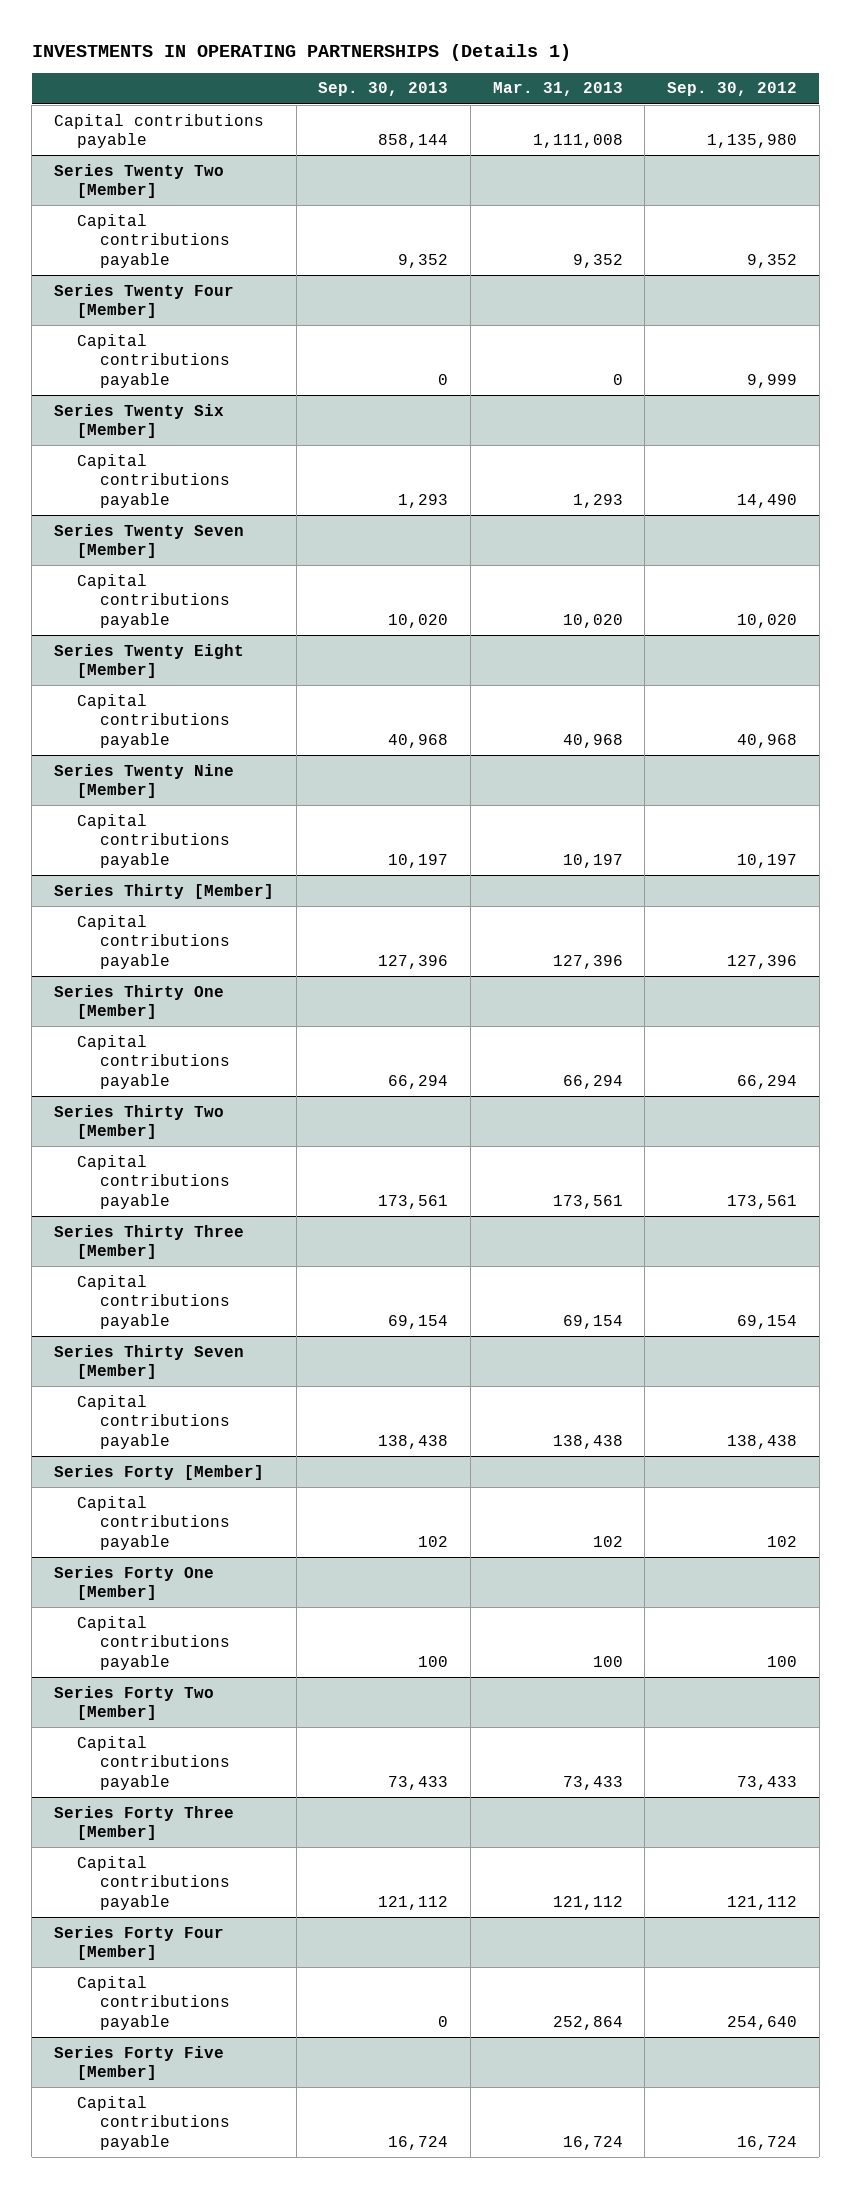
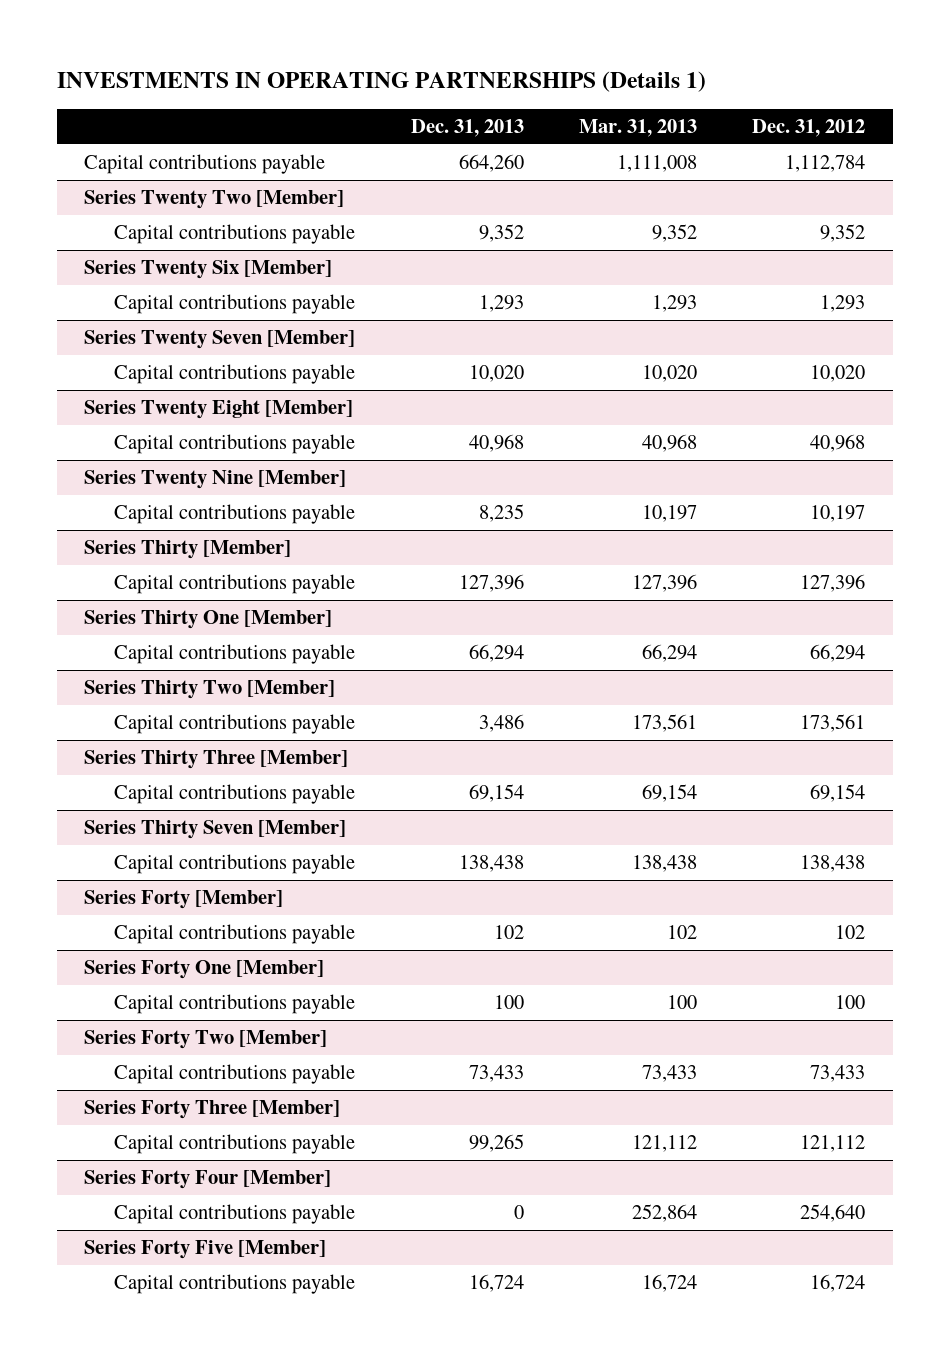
- | Sep. 30, 2013 | Mar. 31, 2013 | Sep. 30, 2012
+ | Dec. 31, 2013 | Mar. 31, 2013 | Dec. 31, 2012
- Series Twenty Four [Member]
- Capital contributions payable | 0 | 0 | 9,999

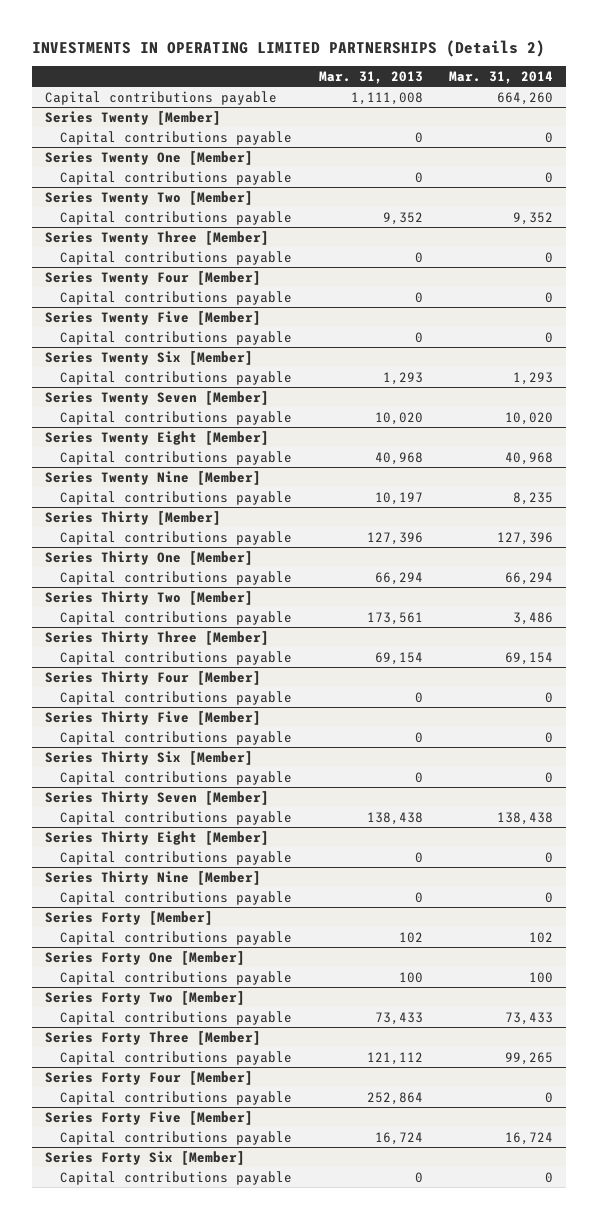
- INVESTMENTS IN OPERATING PARTNERSHIPS (Details 1)
+ INVESTMENTS IN OPERATING LIMITED PARTNERSHIPS (Details 2)
- | Dec. 31, 2013 | Mar. 31, 2013 | Dec. 31, 2012
+ | Mar. 31, 2013 | Mar. 31, 2014
+ Series Twenty [Member]
+ Capital contributions payable | 0 | 0
+ Series Twenty One [Member]
+ Capital contributions payable | 0 | 0
+ Series Twenty Three [Member]
+ Capital contributions payable | 0 | 0
+ Series Twenty Four [Member]
+ Capital contributions payable | 0 | 0
+ Series Twenty Five [Member]
+ Capital contributions payable | 0 | 0
+ Series Thirty Four [Member]
+ Capital contributions payable | 0 | 0
+ Series Thirty Five [Member]
+ Capital contributions payable | 0 | 0
+ Series Thirty Six [Member]
+ Capital contributions payable | 0 | 0
+ Series Thirty Eight [Member]
+ Capital contributions payable | 0 | 0
+ Series Thirty Nine [Member]
+ Capital contributions payable | 0 | 0
+ Series Forty Six [Member]
+ Capital contributions payable | 0 | 0

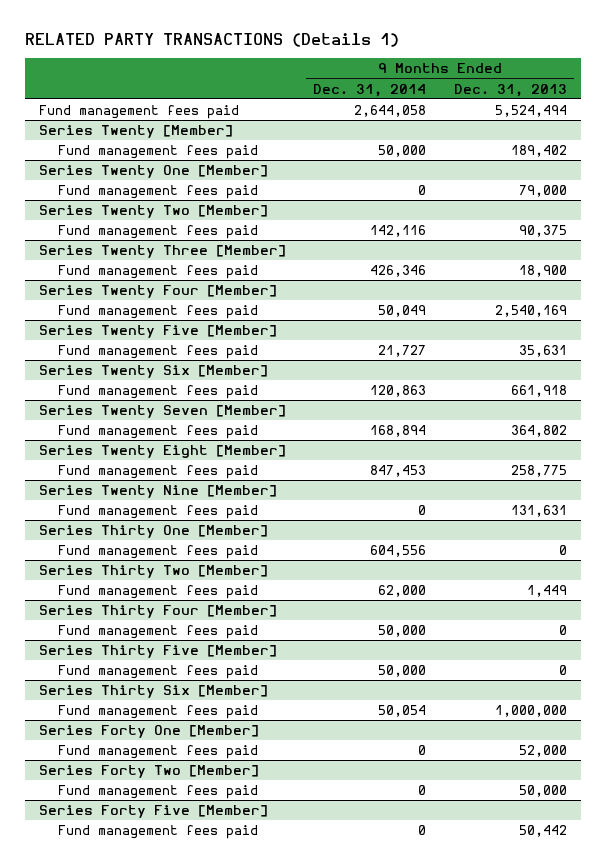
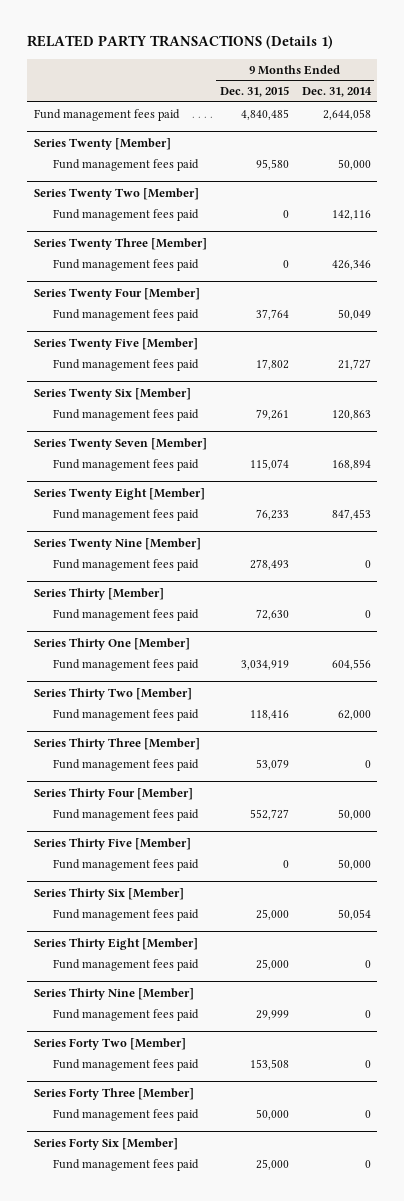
- | 9 Months Ended Dec. 31, 2014 | 9 Months Ended Dec. 31, 2013
+ | 9 Months Ended Dec. 31, 2015 | 9 Months Ended Dec. 31, 2014
- Series Twenty One [Member]
- Fund management fees paid | 0 | 79,000
+ Series Thirty [Member]
+ Fund management fees paid | 72,630 | 0
+ Series Thirty Three [Member]
+ Fund management fees paid | 53,079 | 0
- Series Forty One [Member]
+ Series Thirty Eight [Member]
+ Series Thirty Nine [Member]
+ Fund management fees paid | 29,999 | 0
- Series Forty Five [Member]
+ Series Forty Three [Member]
+ Series Forty Six [Member]
+ Fund management fees paid | 25,000 | 0

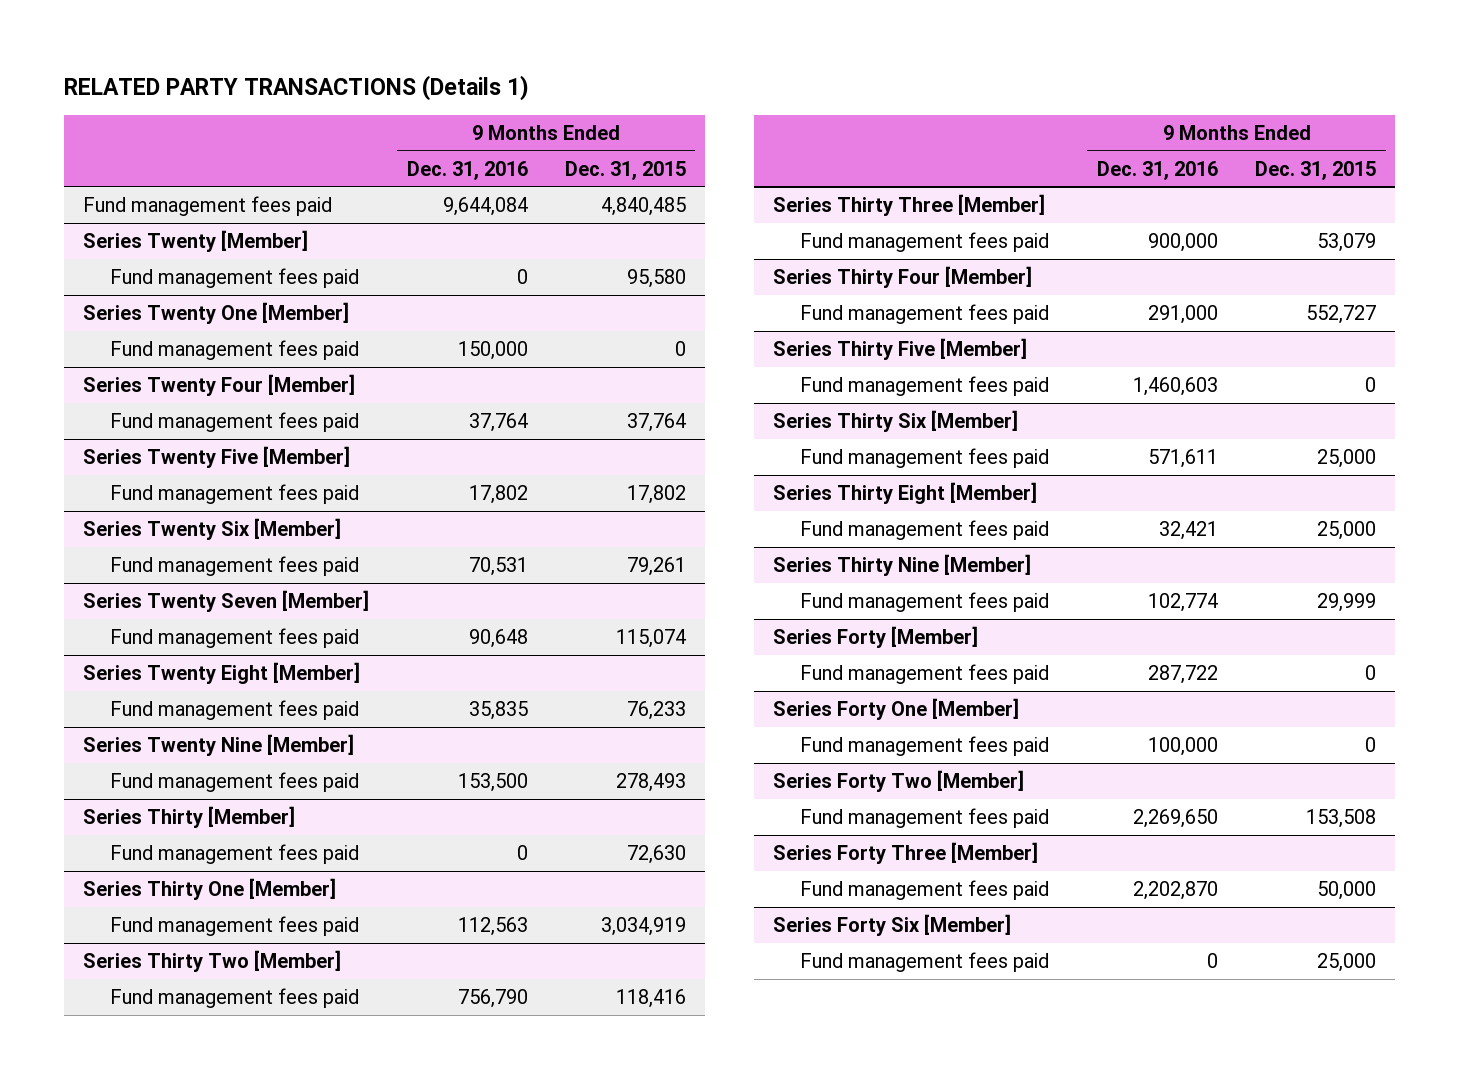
- | 9 Months Ended Dec. 31, 2015 | 9 Months Ended Dec. 31, 2014
+ | 9 Months Ended Dec. 31, 2016 | 9 Months Ended Dec. 31, 2015
- Series Twenty Two [Member]
- Fund management fees paid | 0 | 142,116
- Series Twenty Three [Member]
+ Series Twenty One [Member]
+ Series Forty [Member]
+ Fund management fees paid | 287,722 | 0
+ Series Forty One [Member]
+ Fund management fees paid | 100,000 | 0

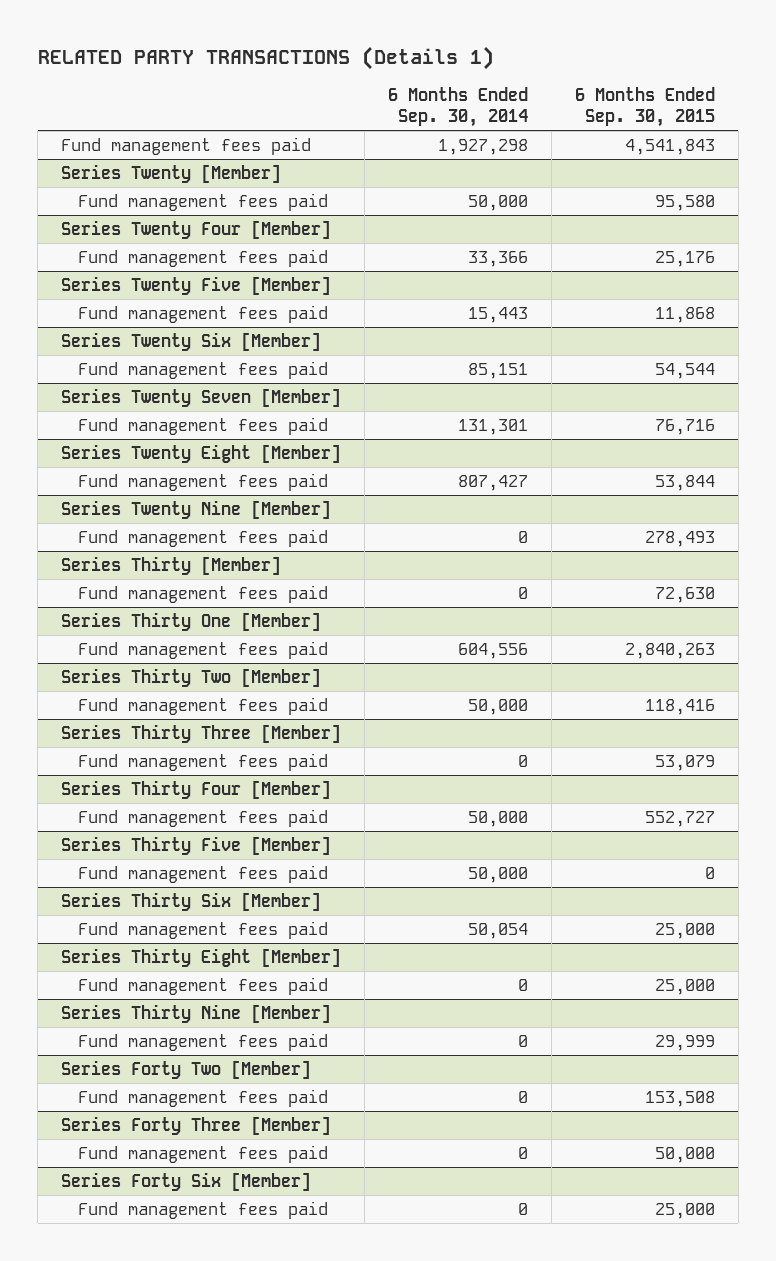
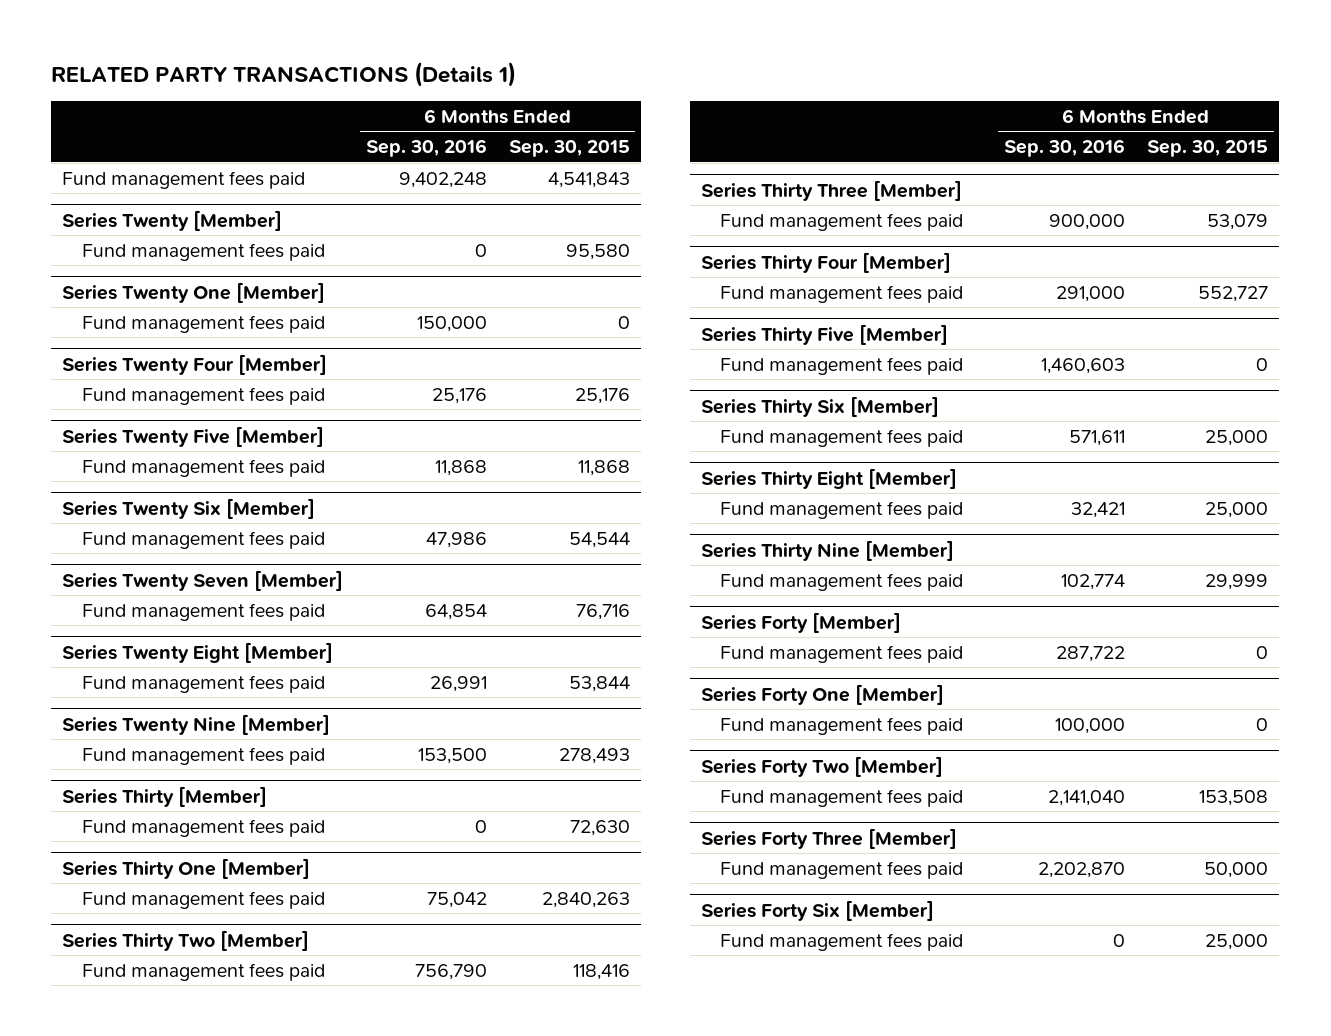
- | 6 Months Ended Sep. 30, 2014 | 6 Months Ended Sep. 30, 2015
+ | 6 Months Ended Sep. 30, 2016 | 6 Months Ended Sep. 30, 2015
+ Series Twenty One [Member]
+ Fund management fees paid | 150,000 | 0
+ Series Forty [Member]
+ Fund management fees paid | 287,722 | 0
+ Series Forty One [Member]
+ Fund management fees paid | 100,000 | 0

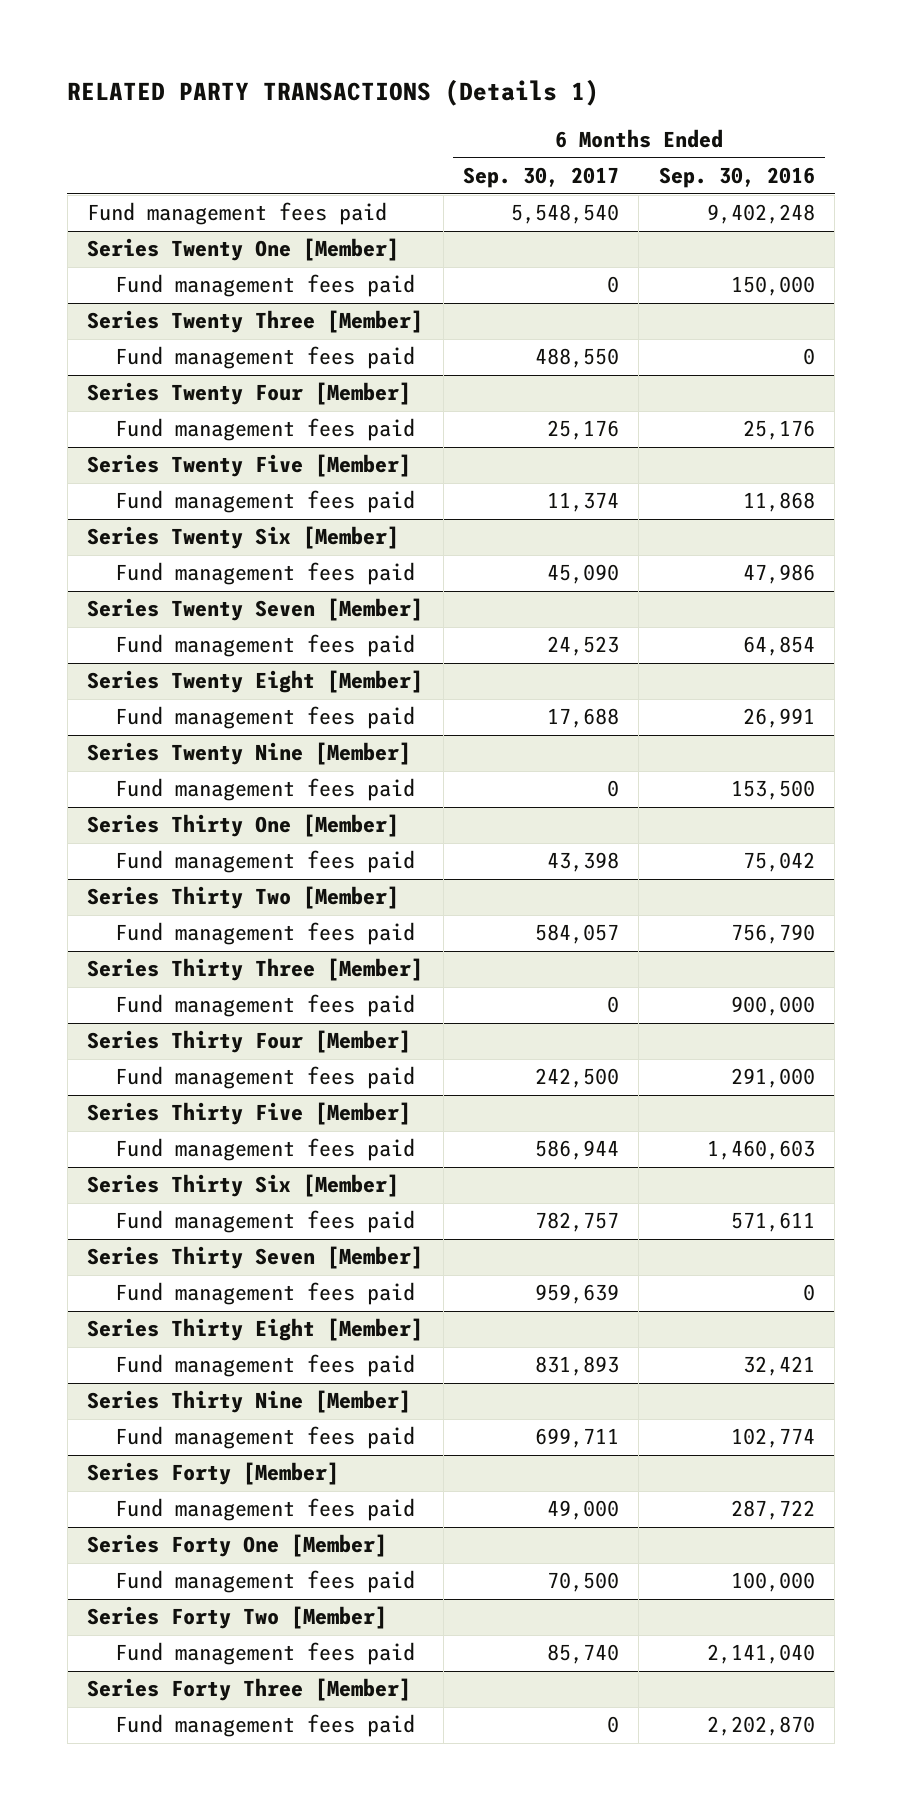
- | 6 Months Ended Sep. 30, 2016 | 6 Months Ended Sep. 30, 2015
+ | 6 Months Ended Sep. 30, 2017 | 6 Months Ended Sep. 30, 2016
- Series Twenty [Member]
- Fund management fees paid | 0 | 95,580
+ Series Twenty Three [Member]
+ Fund management fees paid | 488,550 | 0
- Series Thirty [Member]
- Fund management fees paid | 0 | 72,630
+ Series Thirty Seven [Member]
+ Fund management fees paid | 959,639 | 0
- Series Forty Six [Member]
- Fund management fees paid | 0 | 25,000

